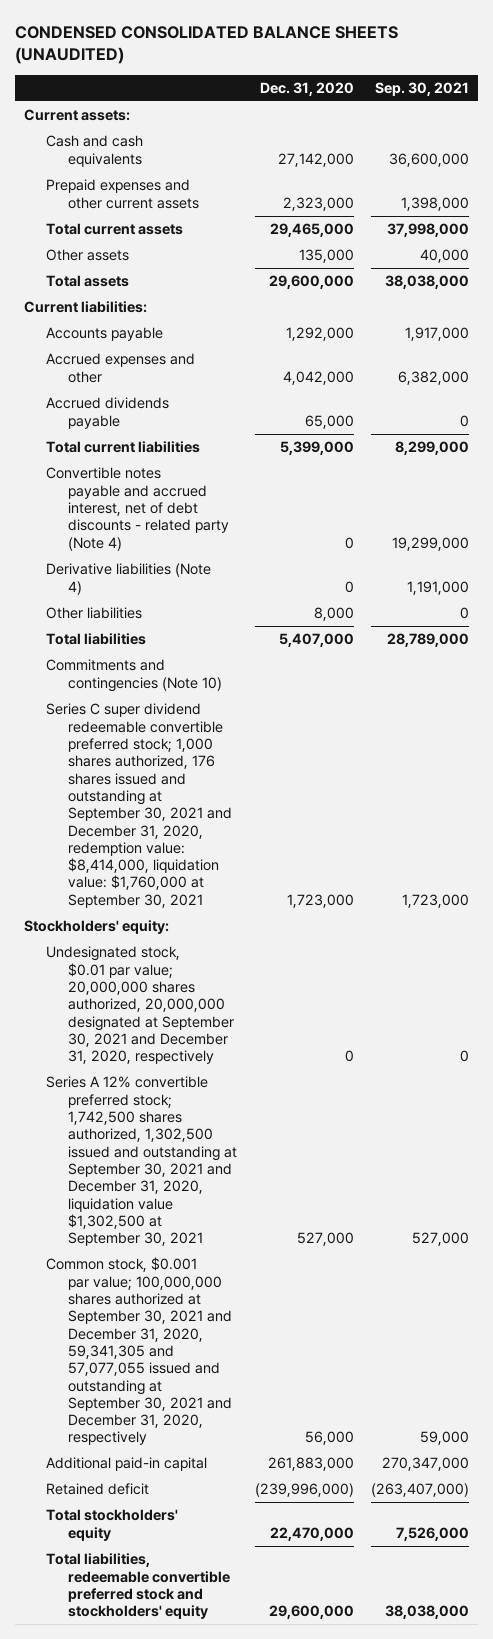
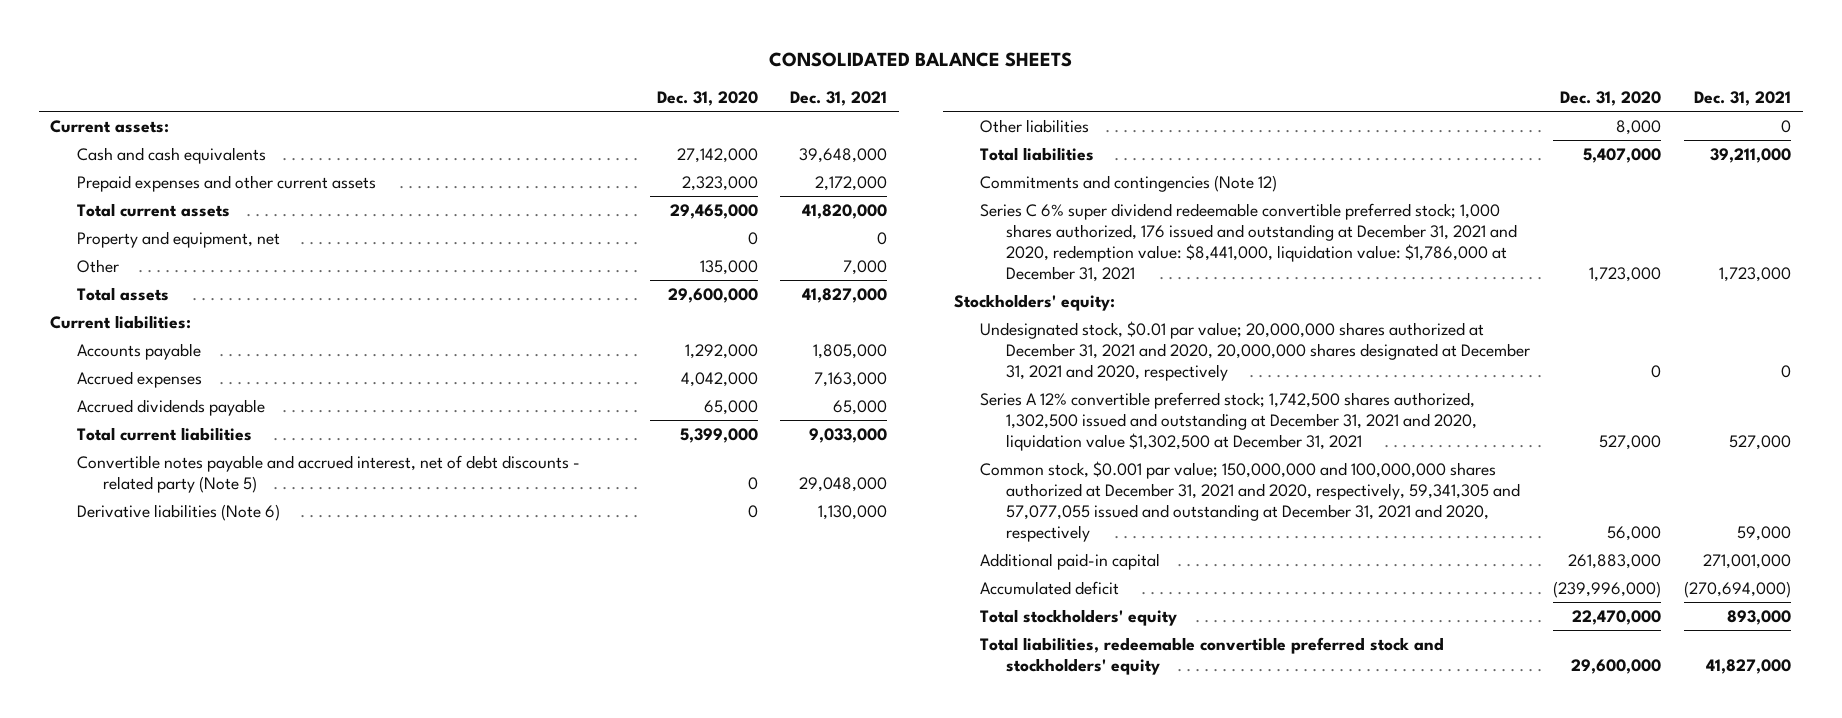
- CONDENSED CONSOLIDATED BALANCE SHEETS (UNAUDITED)
+ CONSOLIDATED BALANCE SHEETS
- | Dec. 31, 2020 | Sep. 30, 2021
+ | Dec. 31, 2020 | Dec. 31, 2021
- Other assets | 135,000 | 40,000
+ Property and equipment, net | 0 | 0
+ Other | 135,000 | 7,000
- Accrued expenses and other | 4,042,000 | 6,382,000
+ Accrued expenses | 4,042,000 | 7,163,000
- Convertible notes payable and accrued interest, net of debt discounts - related party (Note 4) | 0 | 19,299,000
- Derivative liabilities (Note 4) | 0 | 1,191,000
+ Convertible notes payable and accrued interest, net of debt discounts - related party (Note 5) | 0 | 29,048,000
+ Derivative liabilities (Note 6) | 0 | 1,130,000
- Commitments and contingencies (Note 10)
- Series C super dividend redeemable convertible preferred stock; 1,000 shares authorized, 176 shares issued and outstanding at September 30, 2021 and December 31, 2020, redemption value: $8,414,000, liquidation value: $1,760,000 at September 30, 2021 | 1,723,000 | 1,723,000
+ Commitments and contingencies (Note 12)
+ Series C 6% super dividend redeemable convertible preferred stock; 1,000 shares authorized, 176 issued and outstanding at December 31, 2021 and 2020, redemption value: $8,441,000, liquidation value: $1,786,000 at December 31, 2021 | 1,723,000 | 1,723,000
- Undesignated stock, $0.01 par value; 20,000,000 shares authorized, 20,000,000 designated at September 30, 2021 and December 31, 2020, respectively | 0 | 0
- Series A 12% convertible preferred stock; 1,742,500 shares authorized, 1,302,500 issued and outstanding at September 30, 2021 and December 31, 2020, liquidation value $1,302,500 at September 30, 2021 | 527,000 | 527,000
- Common stock, $0.001 par value; 100,000,000 shares authorized at September 30, 2021 and December 31, 2020, 59,341,305 and 57,077,055 issued and outstanding at September 30, 2021 and December 31, 2020, respectively | 56,000 | 59,000
+ Undesignated stock, $0.01 par value; 20,000,000 shares authorized at December 31, 2021 and 2020, 20,000,000 shares designated at December 31, 2021 and 2020, respectively | 0 | 0
+ Series A 12% convertible preferred stock; 1,742,500 shares authorized, 1,302,500 issued and outstanding at December 31, 2021 and 2020, liquidation value $1,302,500 at December 31, 2021 | 527,000 | 527,000
+ Common stock, $0.001 par value; 150,000,000 and 100,000,000 shares authorized at December 31, 2021 and 2020, respectively, 59,341,305 and 57,077,055 issued and outstanding at December 31, 2021 and 2020, respectively | 56,000 | 59,000
- Retained deficit | (239,996,000) | (263,407,000)
+ Accumulated deficit | (239,996,000) | (270,694,000)

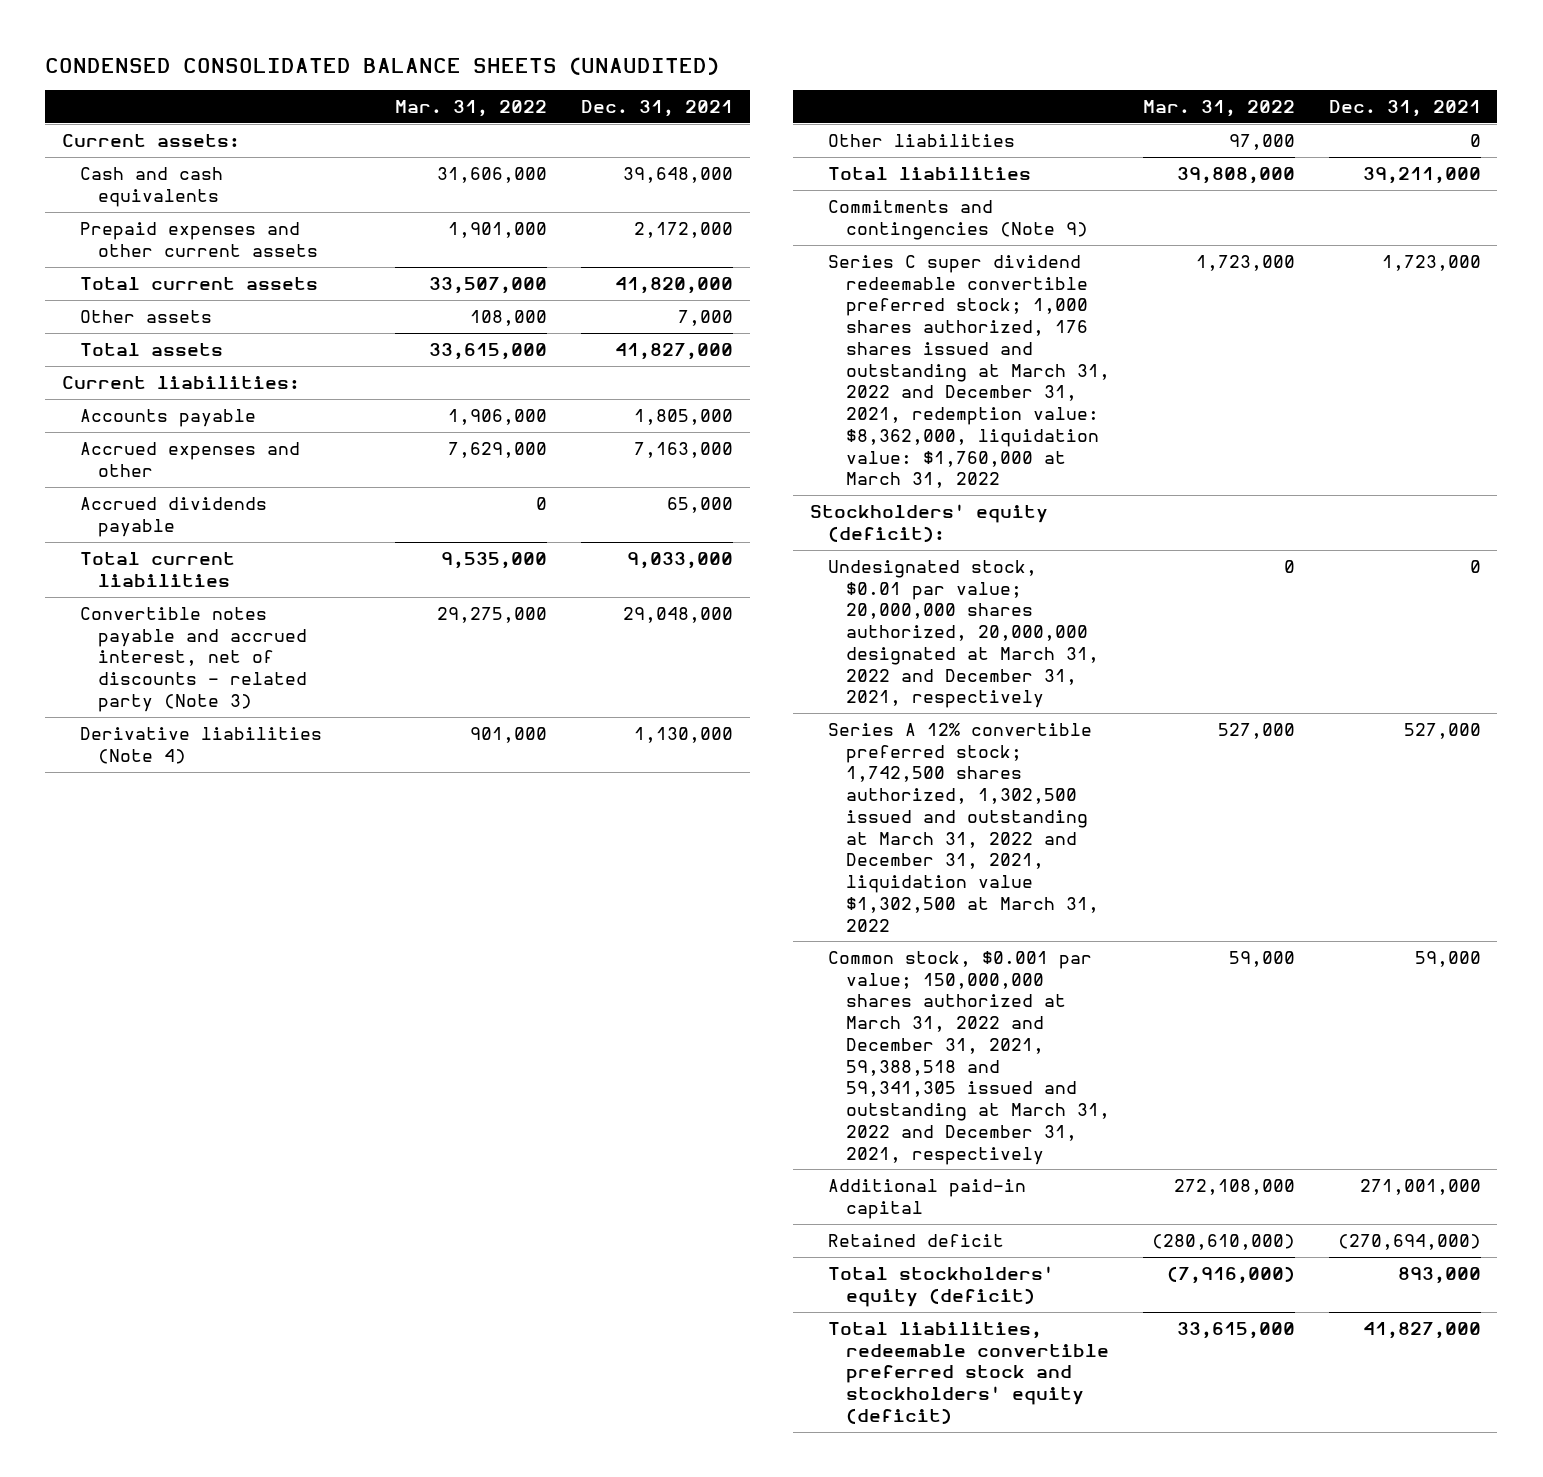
- CONSOLIDATED BALANCE SHEETS
+ CONDENSED CONSOLIDATED BALANCE SHEETS (UNAUDITED)
- | Dec. 31, 2020 | Dec. 31, 2021
+ | Mar. 31, 2022 | Dec. 31, 2021
- Property and equipment, net | 0 | 0
- Other | 135,000 | 7,000
+ Other assets | 108,000 | 7,000
- Accrued expenses | 4,042,000 | 7,163,000
+ Accrued expenses and other | 7,629,000 | 7,163,000
- Convertible notes payable and accrued interest, net of debt discounts - related party (Note 5) | 0 | 29,048,000
- Derivative liabilities (Note 6) | 0 | 1,130,000
+ Convertible notes payable and accrued interest, net of discounts - related party (Note 3) | 29,275,000 | 29,048,000
+ Derivative liabilities (Note 4) | 901,000 | 1,130,000
- Commitments and contingencies (Note 12)
- Series C 6% super dividend redeemable convertible preferred stock; 1,000 shares authorized, 176 issued and outstanding at December 31, 2021 and 2020, redemption value: $8,441,000, liquidation value: $1,786,000 at December 31, 2021 | 1,723,000 | 1,723,000
- Stockholders' equity:
- Undesignated stock, $0.01 par value; 20,000,000 shares authorized at December 31, 2021 and 2020, 20,000,000 shares designated at December 31, 2021 and 2020, respectively | 0 | 0
- Series A 12% convertible preferred stock; 1,742,500 shares authorized, 1,302,500 issued and outstanding at December 31, 2021 and 2020, liquidation value $1,302,500 at December 31, 2021 | 527,000 | 527,000
- Common stock, $0.001 par value; 150,000,000 and 100,000,000 shares authorized at December 31, 2021 and 2020, respectively, 59,341,305 and 57,077,055 issued and outstanding at December 31, 2021 and 2020, respectively | 56,000 | 59,000
+ Commitments and contingencies (Note 9)
+ Series C super dividend redeemable convertible preferred stock; 1,000 shares authorized, 176 shares issued and outstanding at March 31, 2022 and December 31, 2021, redemption value: $8,362,000, liquidation value: $1,760,000 at March 31, 2022 | 1,723,000 | 1,723,000
+ Stockholders' equity (deficit):
+ Undesignated stock, $0.01 par value; 20,000,000 shares authorized, 20,000,000 designated at March 31, 2022 and December 31, 2021, respectively | 0 | 0
+ Series A 12% convertible preferred stock; 1,742,500 shares authorized, 1,302,500 issued and outstanding at March 31, 2022 and December 31, 2021, liquidation value $1,302,500 at March 31, 2022 | 527,000 | 527,000
+ Common stock, $0.001 par value; 150,000,000 shares authorized at March 31, 2022 and December 31, 2021, 59,388,518 and 59,341,305 issued and outstanding at March 31, 2022 and December 31, 2021, respectively | 59,000 | 59,000
- Accumulated deficit | (239,996,000) | (270,694,000)
- Total stockholders' equity | 22,470,000 | 893,000
- Total liabilities, redeemable convertible preferred stock and stockholders' equity | 29,600,000 | 41,827,000
+ Retained deficit | (280,610,000) | (270,694,000)
+ Total stockholders' equity (deficit) | (7,916,000) | 893,000
+ Total liabilities, redeemable convertible preferred stock and stockholders' equity (deficit) | 33,615,000 | 41,827,000

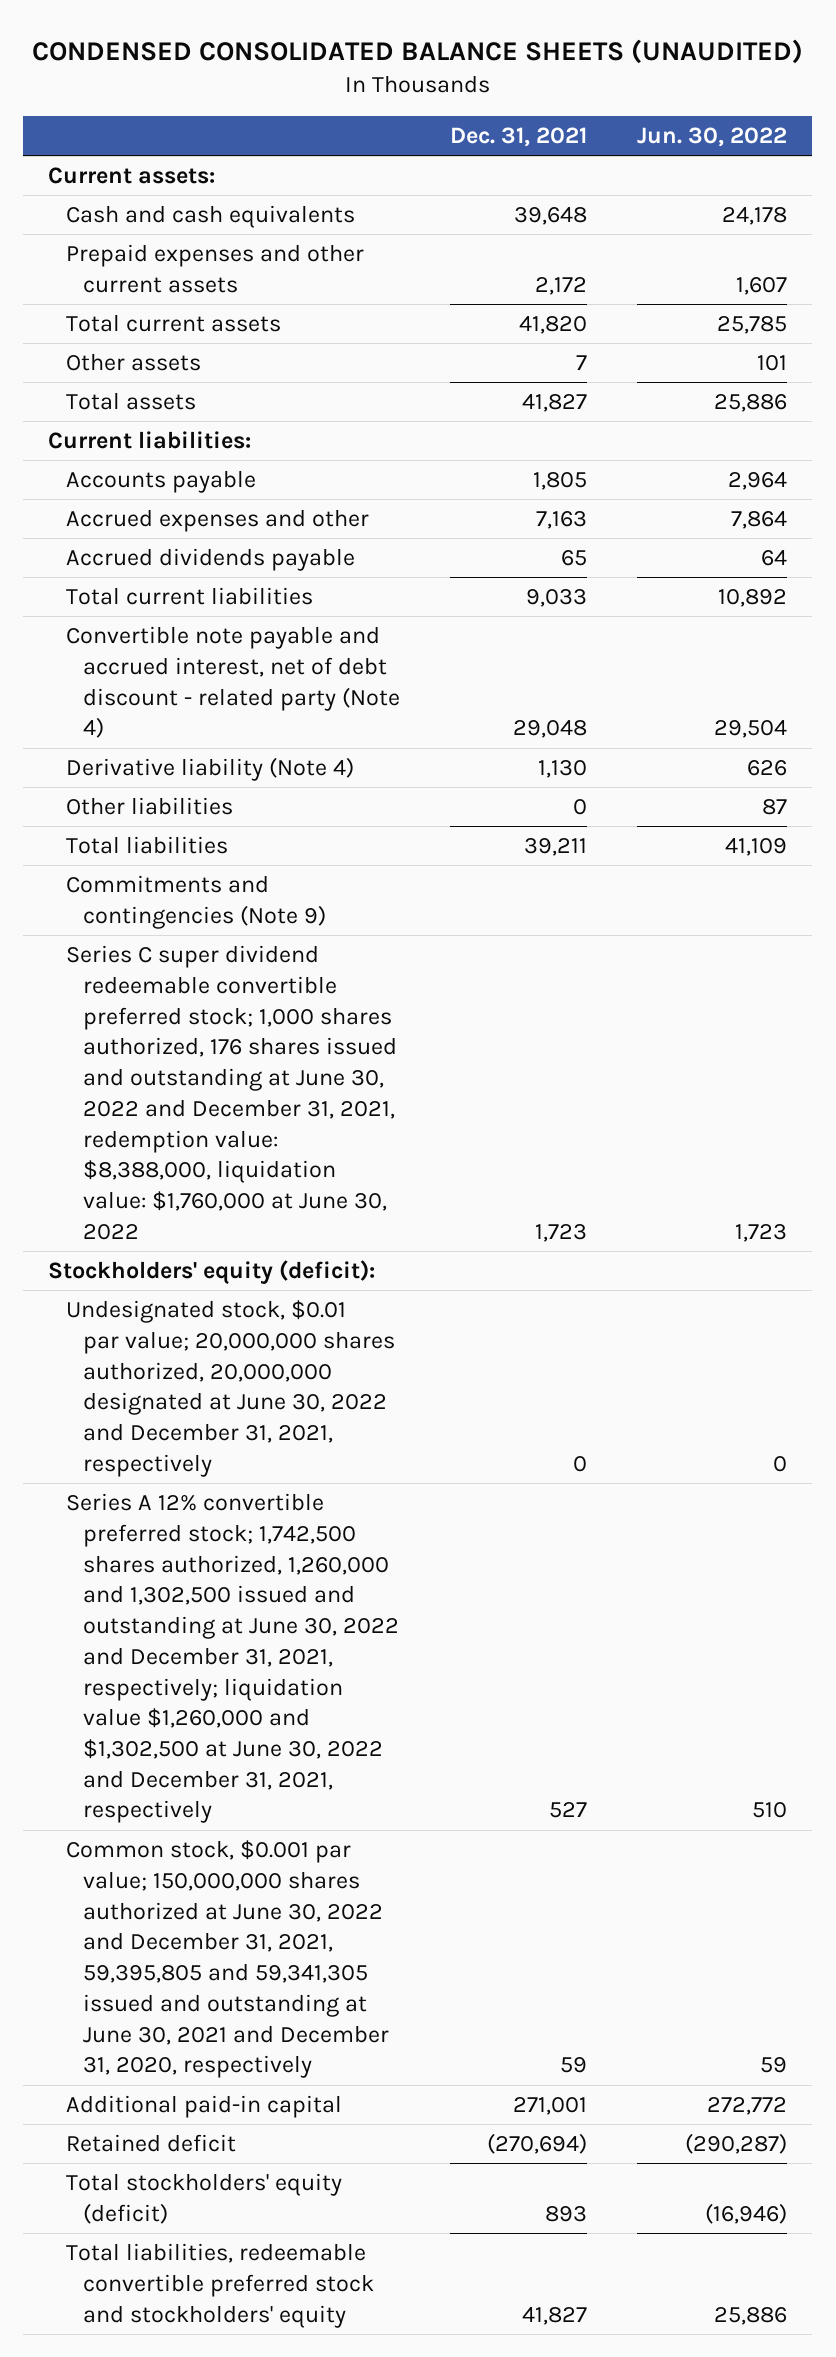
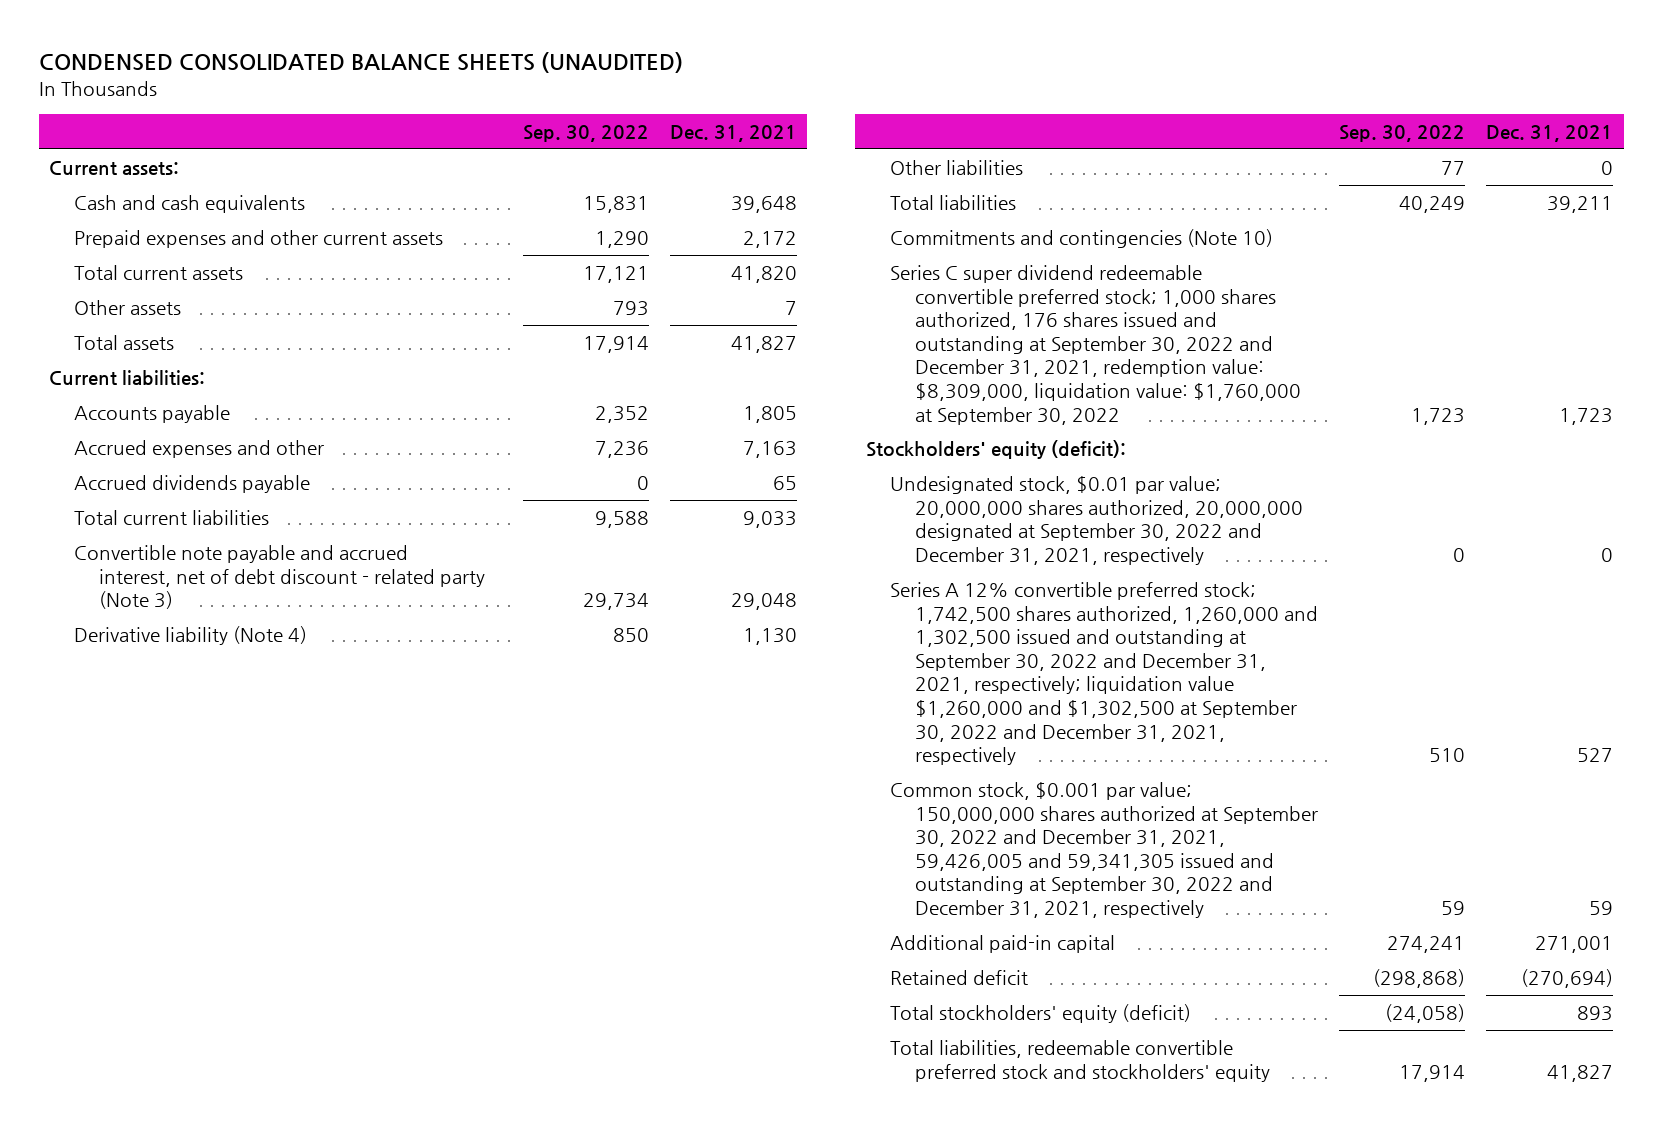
- | Dec. 31, 2021 | Jun. 30, 2022
+ | Sep. 30, 2022 | Dec. 31, 2021
- Convertible note payable and accrued interest, net of debt discount - related party (Note 4) | 29,048 | 29,504
+ Convertible note payable and accrued interest, net of debt discount - related party (Note 3) | 29,734 | 29,048
- Commitments and contingencies (Note 9)
- Series C super dividend redeemable convertible preferred stock; 1,000 shares authorized, 176 shares issued and outstanding at June 30, 2022 and December 31, 2021, redemption value: $8,388,000, liquidation value: $1,760,000 at June 30, 2022 | 1,723 | 1,723
+ Commitments and contingencies (Note 10)
+ Series C super dividend redeemable convertible preferred stock; 1,000 shares authorized, 176 shares issued and outstanding at September 30, 2022 and December 31, 2021, redemption value: $8,309,000, liquidation value: $1,760,000 at September 30, 2022 | 1,723 | 1,723
- Undesignated stock, $0.01 par value; 20,000,000 shares authorized, 20,000,000 designated at June 30, 2022 and December 31, 2021, respectively | 0 | 0
- Series A 12% convertible preferred stock; 1,742,500 shares authorized, 1,260,000 and 1,302,500 issued and outstanding at June 30, 2022 and December 31, 2021, respectively; liquidation value $1,260,000 and $1,302,500 at June 30, 2022 and December 31, 2021, respectively | 527 | 510
- Common stock, $0.001 par value; 150,000,000 shares authorized at June 30, 2022 and December 31, 2021, 59,395,805 and 59,341,305 issued and outstanding at June 30, 2021 and December 31, 2020, respectively | 59 | 59
+ Undesignated stock, $0.01 par value; 20,000,000 shares authorized, 20,000,000 designated at September 30, 2022 and December 31, 2021, respectively | 0 | 0
+ Series A 12% convertible preferred stock; 1,742,500 shares authorized, 1,260,000 and 1,302,500 issued and outstanding at September 30, 2022 and December 31, 2021, respectively; liquidation value $1,260,000 and $1,302,500 at September 30, 2022 and December 31, 2021, respectively | 510 | 527
+ Common stock, $0.001 par value; 150,000,000 shares authorized at September 30, 2022 and December 31, 2021, 59,426,005 and 59,341,305 issued and outstanding at September 30, 2022 and December 31, 2021, respectively | 59 | 59

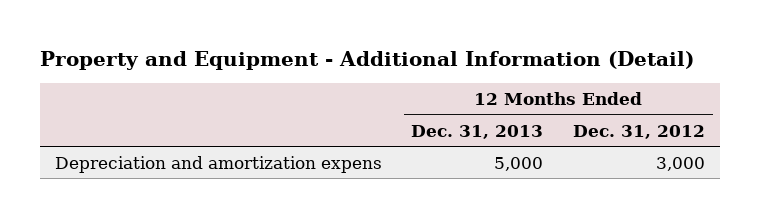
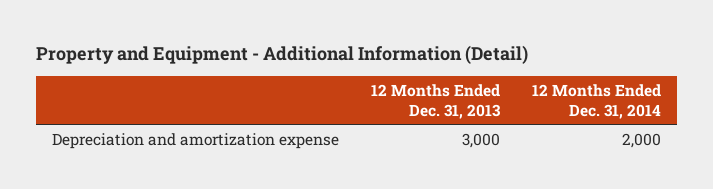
- | 12 Months Ended Dec. 31, 2013 | 12 Months Ended Dec. 31, 2012
+ | 12 Months Ended Dec. 31, 2013 | 12 Months Ended Dec. 31, 2014
- Depreciation and amortization expens | 5,000 | 3,000
+ Depreciation and amortization expense | 3,000 | 2,000

